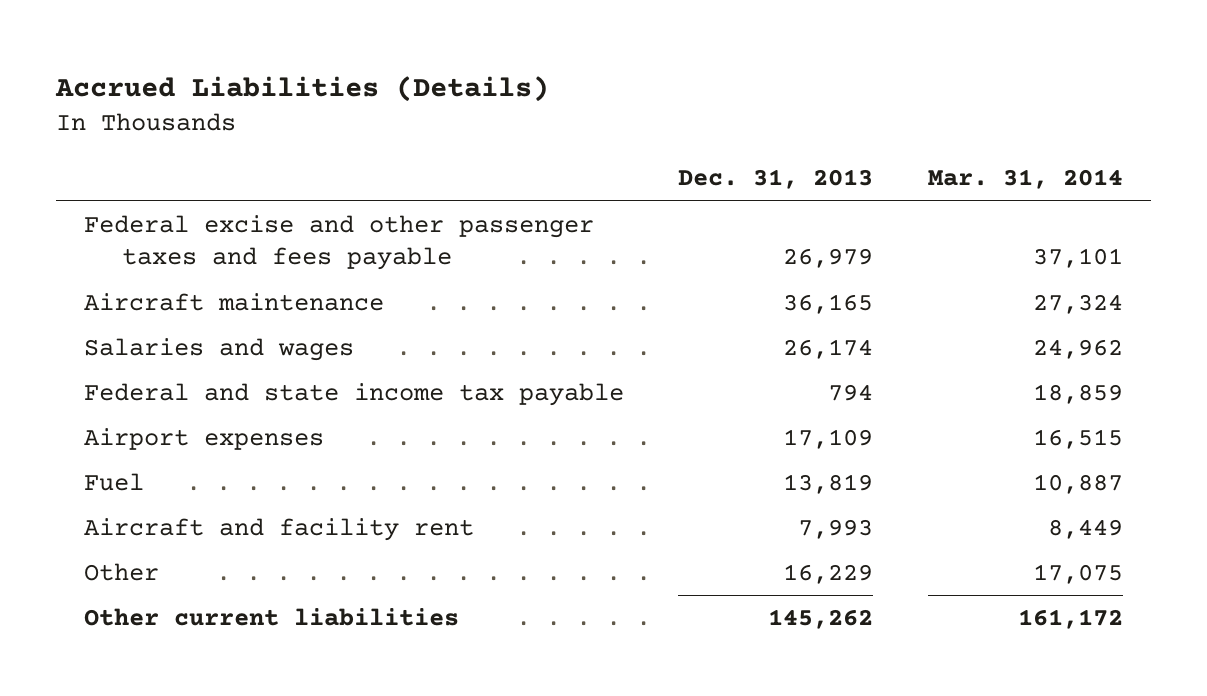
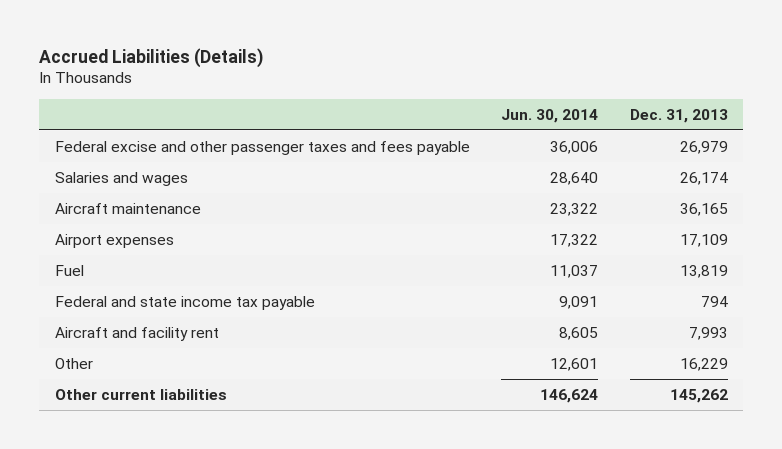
- | Dec. 31, 2013 | Mar. 31, 2014
+ | Jun. 30, 2014 | Dec. 31, 2013
moved down: Aircraft maintenance | 23,322 | 36,165
moved down: Federal and state income tax payable | 9,091 | 794

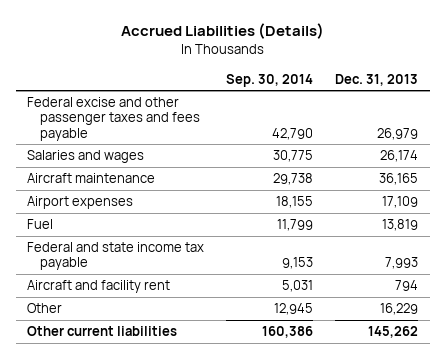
- | Jun. 30, 2014 | Dec. 31, 2013
+ | Sep. 30, 2014 | Dec. 31, 2013
- Federal and state income tax payable | 9,091 | 794
- Aircraft and facility rent | 8,605 | 7,993
+ Federal and state income tax payable | 9,153 | 7,993
+ Aircraft and facility rent | 5,031 | 794

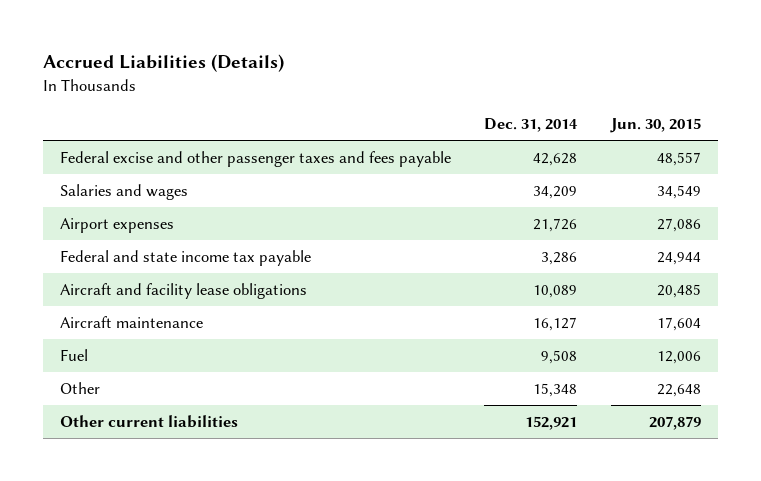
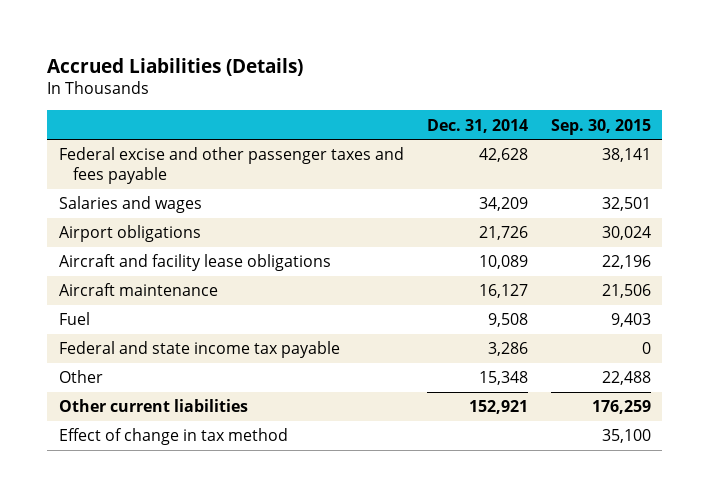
- | Dec. 31, 2014 | Jun. 30, 2015
+ | Dec. 31, 2014 | Sep. 30, 2015
- Airport expenses | 21,726 | 27,086
+ Airport obligations | 21,726 | 30,024
moved down: Federal and state income tax payable | 3,286 | 0
+ Effect of change in tax method | | 35,100

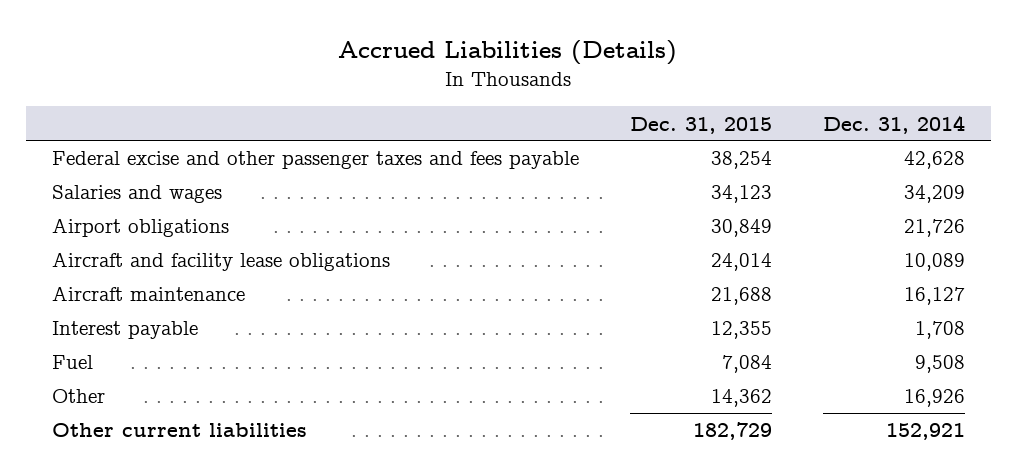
- | Dec. 31, 2014 | Sep. 30, 2015
+ | Dec. 31, 2015 | Dec. 31, 2014
+ Interest payable | 12,355 | 1,708
- Federal and state income tax payable | 3,286 | 0
- Other | 15,348 | 22,488
+ Other | 14,362 | 16,926
- Effect of change in tax method | | 35,100

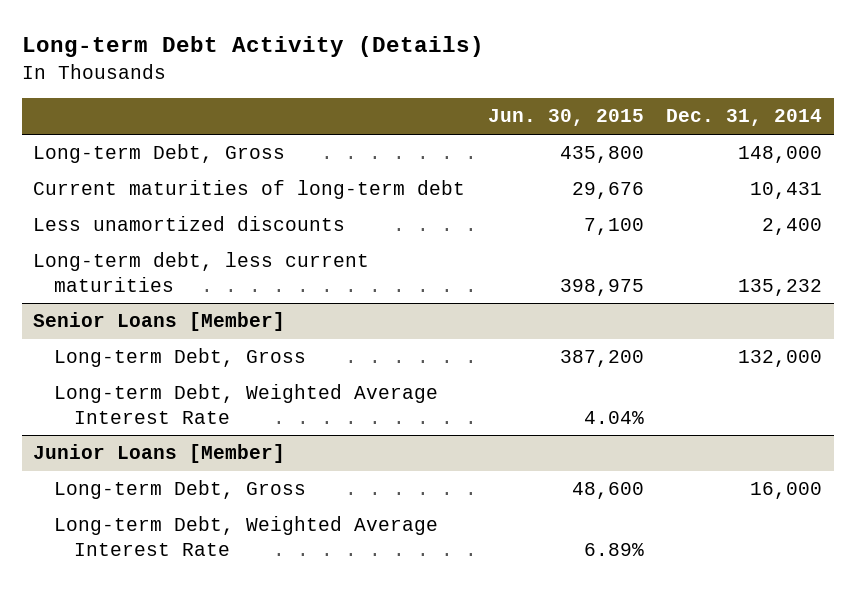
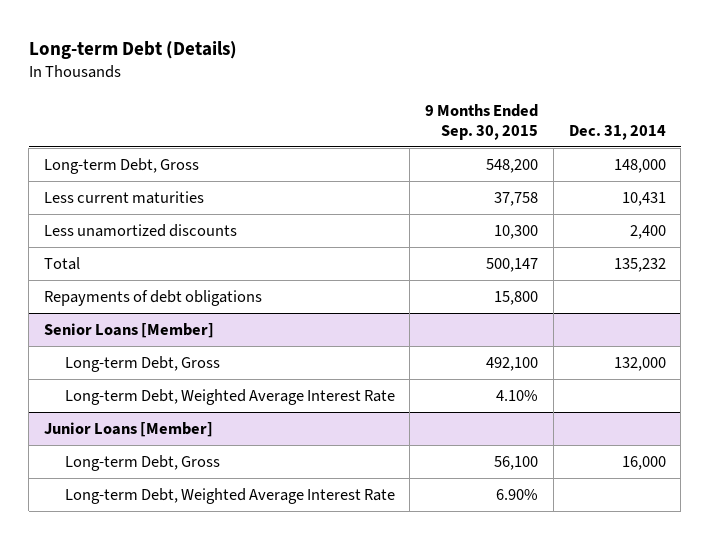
- Long-term Debt Activity (Details)
+ Long-term Debt (Details)
- | Jun. 30, 2015 | Dec. 31, 2014
+ | 9 Months Ended Sep. 30, 2015 | Dec. 31, 2014
- Current maturities of long-term debt | 29,676 | 10,431
+ Less current maturities | 37,758 | 10,431
- Long-term debt, less current maturities | 398,975 | 135,232
+ Total | 500,147 | 135,232
+ Repayments of debt obligations | 15,800 |

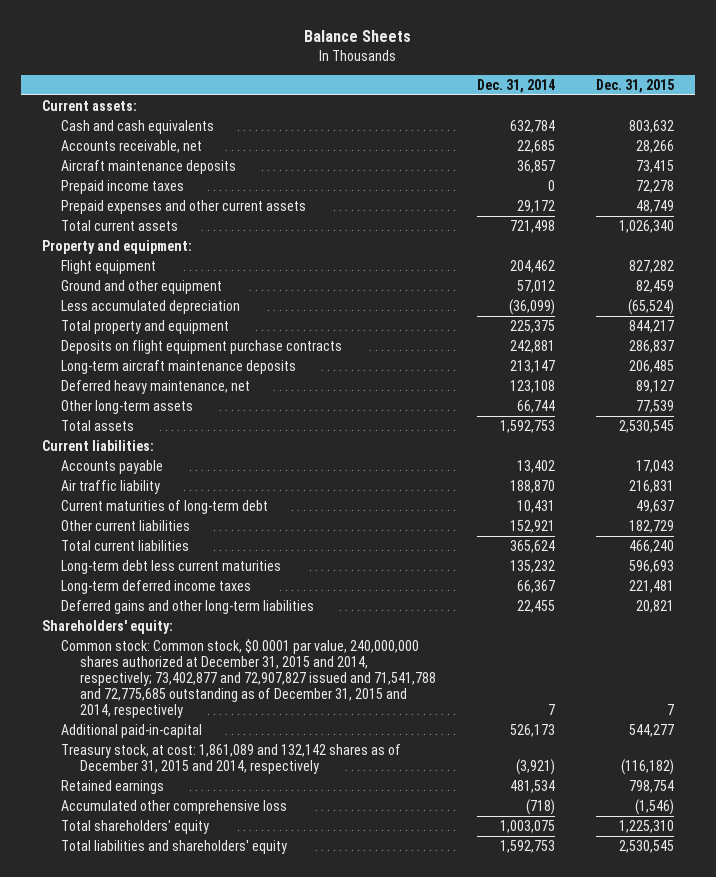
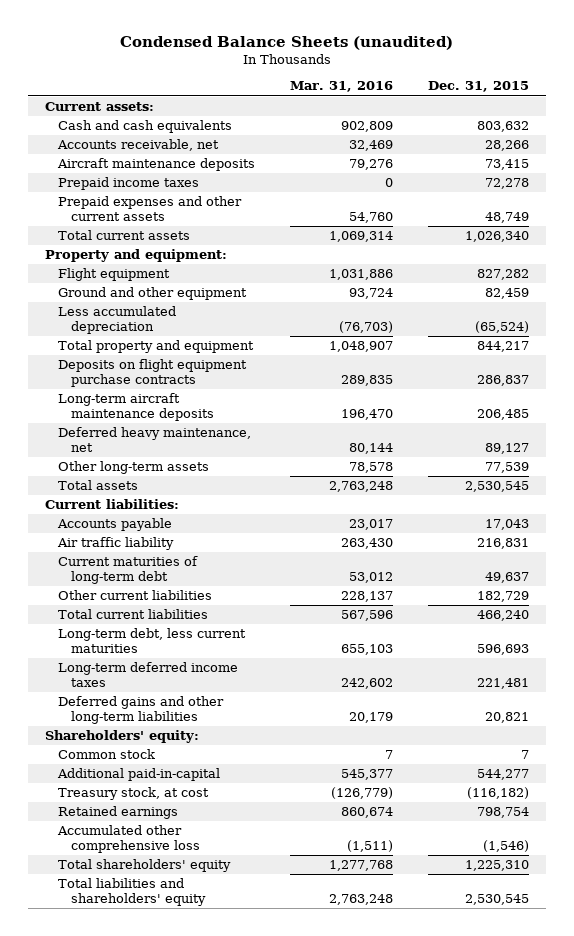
- Balance Sheets
+ Condensed Balance Sheets (unaudited)
- | Dec. 31, 2014 | Dec. 31, 2015
+ | Mar. 31, 2016 | Dec. 31, 2015
- Long-term debt less current maturities | 135,232 | 596,693
+ Long-term debt, less current maturities | 655,103 | 596,693
- Common stock: Common stock, $0.0001 par value, 240,000,000 shares authorized at December 31, 2015 and 2014, respectively; 73,402,877 and 72,907,827 issued and 71,541,788 and 72,775,685 outstanding as of December 31, 2015 and 2014, respectively | 7 | 7
+ Common stock | 7 | 7
- Treasury stock, at cost: 1,861,089 and 132,142 shares as of December 31, 2015 and 2014, respectively | (3,921) | (116,182)
+ Treasury stock, at cost | (126,779) | (116,182)

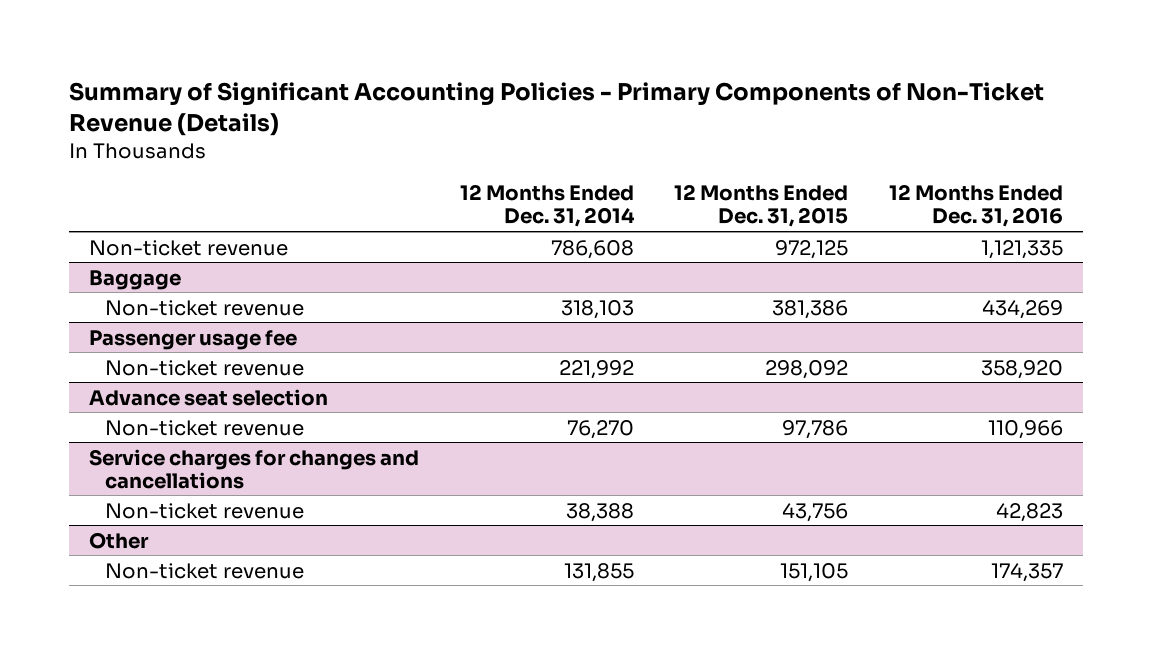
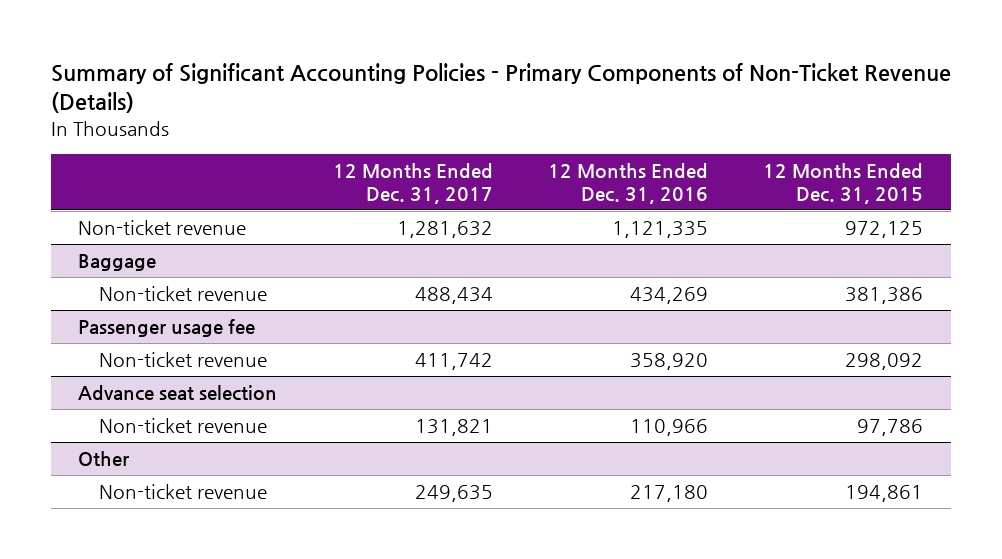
- | 12 Months Ended Dec. 31, 2014 | 12 Months Ended Dec. 31, 2015 | 12 Months Ended Dec. 31, 2016
+ | 12 Months Ended Dec. 31, 2017 | 12 Months Ended Dec. 31, 2016 | 12 Months Ended Dec. 31, 2015
- Service charges for changes and cancellations
- Non-ticket revenue | 38,388 | 43,756 | 42,823
@ Other
- Non-ticket revenue | 131,855 | 151,105 | 174,357
+ Non-ticket revenue | 249,635 | 217,180 | 194,861

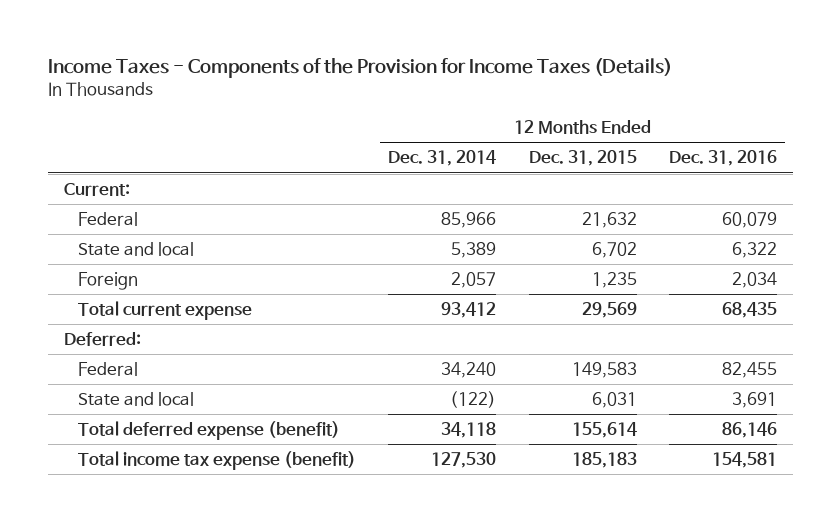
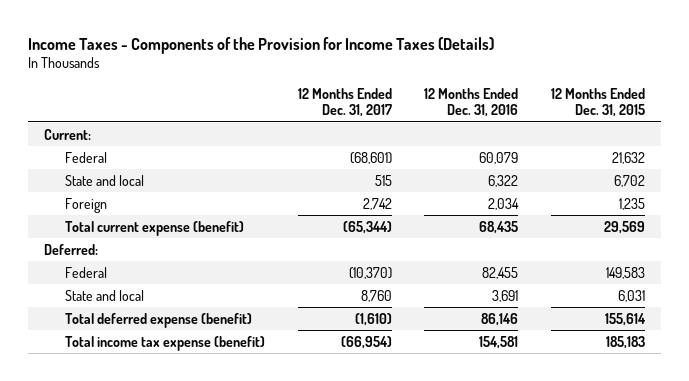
- | 12 Months Ended Dec. 31, 2014 | 12 Months Ended Dec. 31, 2015 | 12 Months Ended Dec. 31, 2016
+ | 12 Months Ended Dec. 31, 2017 | 12 Months Ended Dec. 31, 2016 | 12 Months Ended Dec. 31, 2015
- Total current expense | 93,412 | 29,569 | 68,435
+ Total current expense (benefit) | (65,344) | 68,435 | 29,569

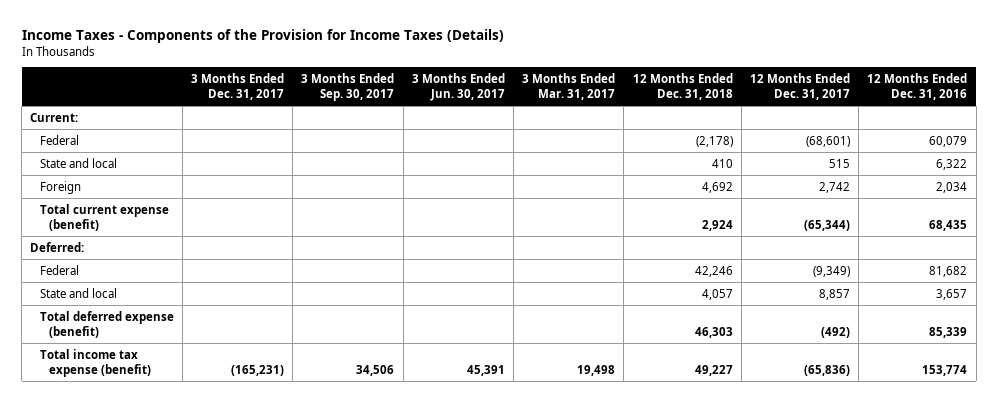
- | 12 Months Ended Dec. 31, 2017 | 12 Months Ended Dec. 31, 2016 | 12 Months Ended Dec. 31, 2015
+ | 3 Months Ended Dec. 31, 2017 | 3 Months Ended Sep. 30, 2017 | 3 Months Ended Jun. 30, 2017 | 3 Months Ended Mar. 31, 2017 | 12 Months Ended Dec. 31, 2018 | 12 Months Ended Dec. 31, 2017 | 12 Months Ended Dec. 31, 2016
- Federal | (10,370) | 82,455 | 149,583
- State and local | 8,760 | 3,691 | 6,031
- Total deferred expense (benefit) | (1,610) | 86,146 | 155,614
- Total income tax expense (benefit) | (66,954) | 154,581 | 185,183
+ Federal | | | | | 42,246 | (9,349) | 81,682
+ State and local | | | | | 4,057 | 8,857 | 3,657
+ Total deferred expense (benefit) | | | | | 46,303 | (492) | 85,339
+ Total income tax expense (benefit) | (165,231) | 34,506 | 45,391 | 19,498 | 49,227 | (65,836) | 153,774

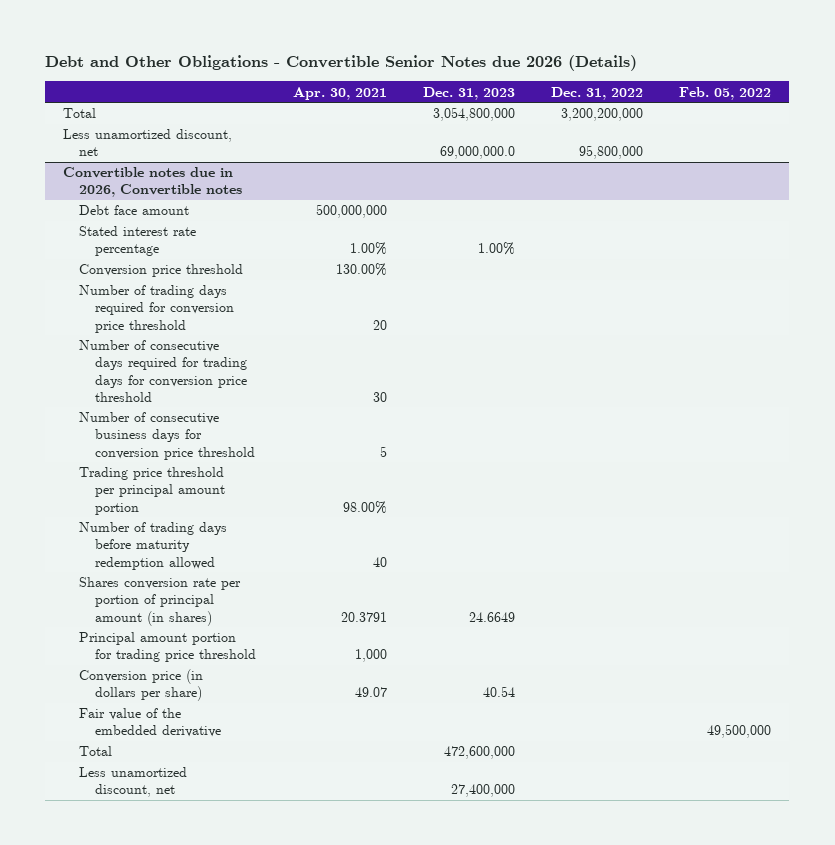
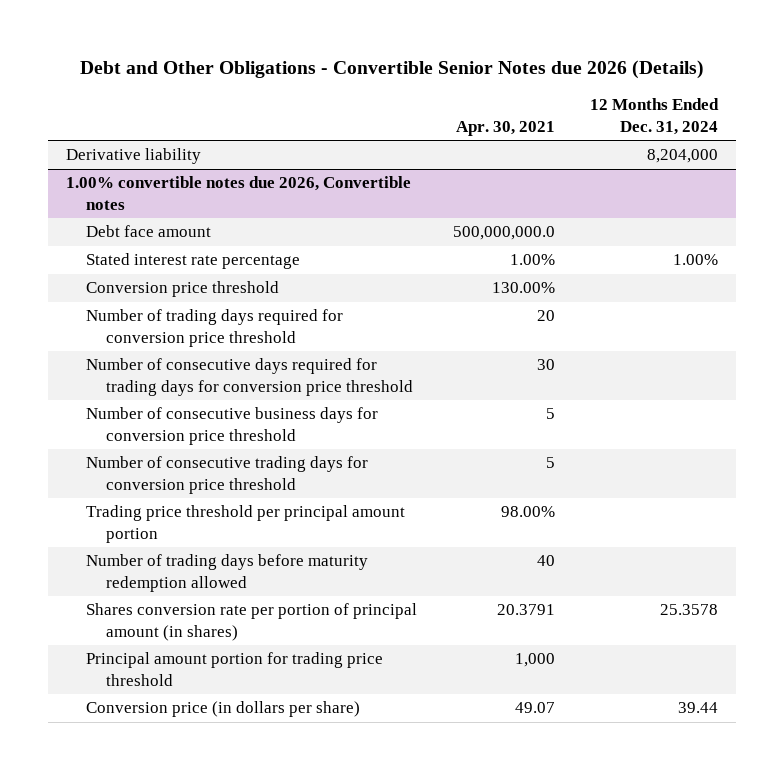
- | Apr. 30, 2021 | Dec. 31, 2023 | Dec. 31, 2022 | Feb. 05, 2022
+ | Apr. 30, 2021 | 12 Months Ended Dec. 31, 2024
- Total | | 3,054,800,000 | 3,200,200,000 |
- Less unamortized discount, net | | 69,000,000.0 | 95,800,000 |
- Convertible notes due in 2026, Convertible notes
- Debt face amount | 500,000,000 | | |
+ Derivative liability | | 8,204,000
+ 1.00% convertible notes due 2026, Convertible notes
+ Debt face amount | 500,000,000.0 |
+ Number of consecutive trading days for conversion price threshold | 5 |
- Fair value of the embedded derivative | | | | 49,500,000
- Total | | 472,600,000 | |
- Less unamortized discount, net | | 27,400,000 | |

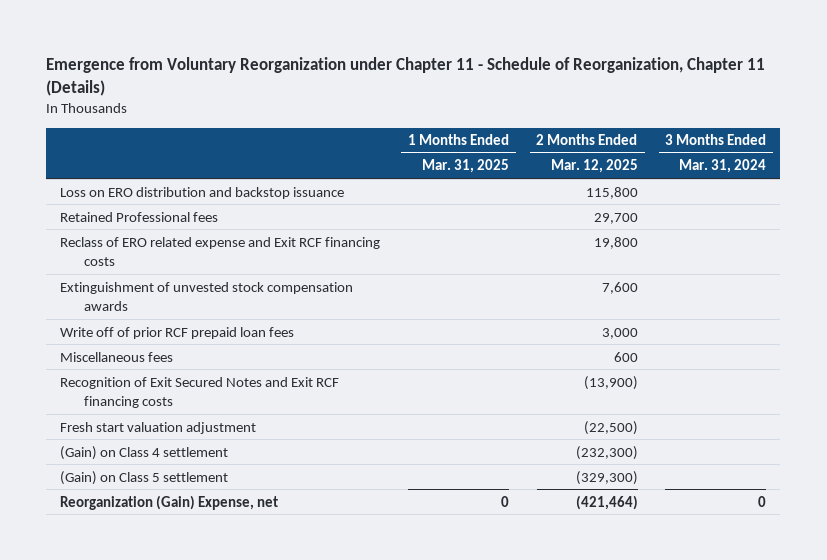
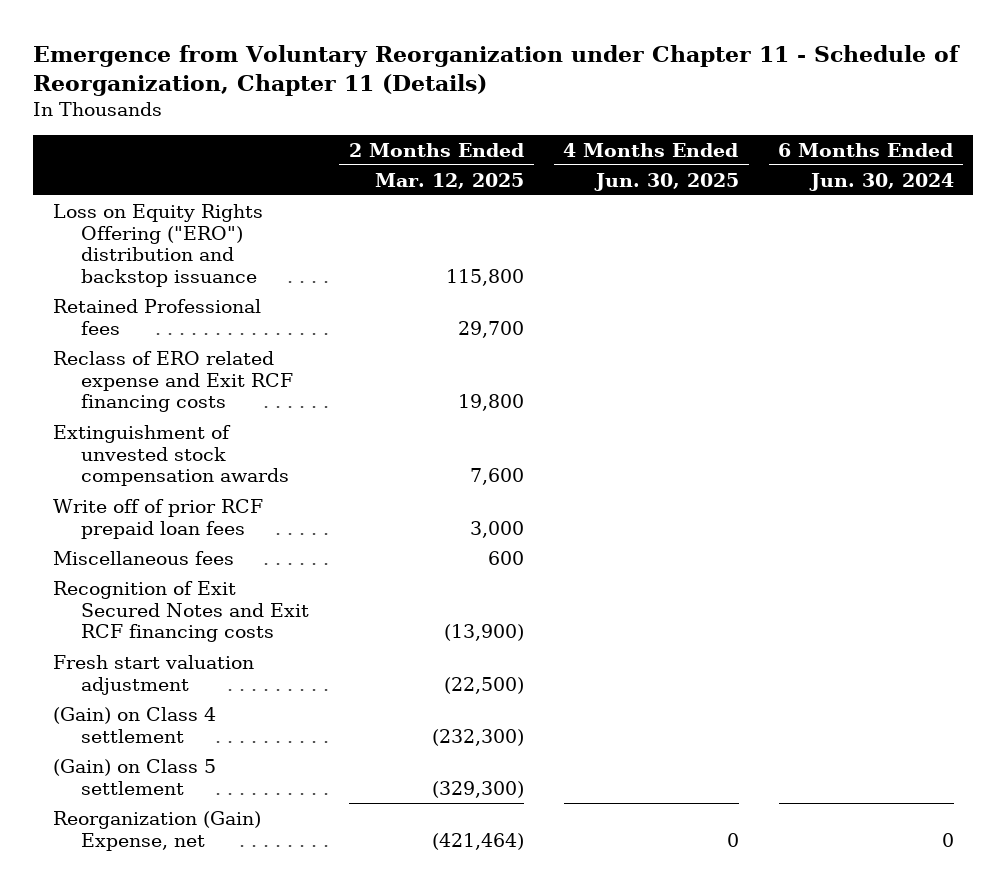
- | 1 Months Ended Mar. 31, 2025 | 2 Months Ended Mar. 12, 2025 | 3 Months Ended Mar. 31, 2024
+ | 2 Months Ended Mar. 12, 2025 | 4 Months Ended Jun. 30, 2025 | 6 Months Ended Jun. 30, 2024
- Loss on ERO distribution and backstop issuance | | 115,800 |
+ Loss on Equity Rights Offering ("ERO") distribution and backstop issuance | 115,800 | |

